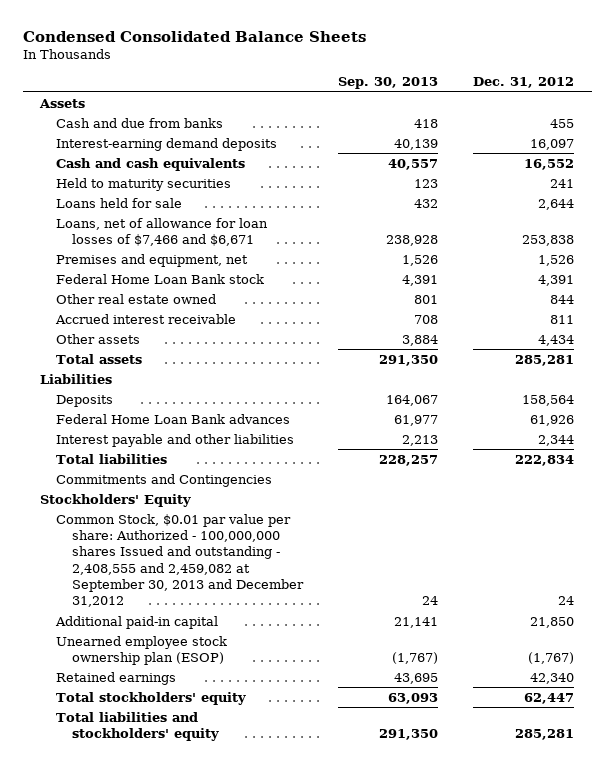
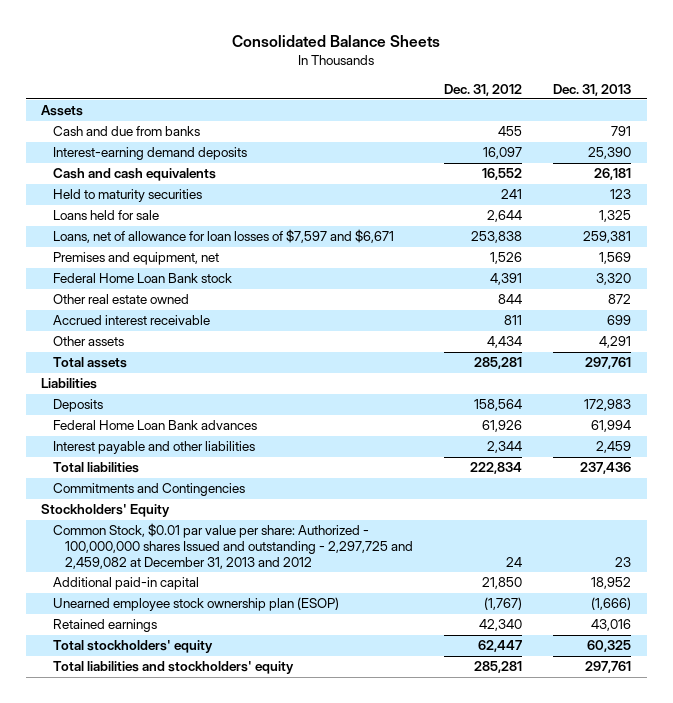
- Condensed Consolidated Balance Sheets
+ Consolidated Balance Sheets
- | Sep. 30, 2013 | Dec. 31, 2012
+ | Dec. 31, 2012 | Dec. 31, 2013
- Loans, net of allowance for loan losses of $7,466 and $6,671 | 238,928 | 253,838
+ Loans, net of allowance for loan losses of $7,597 and $6,671 | 253,838 | 259,381
- Common Stock, $0.01 par value per share: Authorized - 100,000,000 shares Issued and outstanding - 2,408,555 and 2,459,082 at September 30, 2013 and December 31,2012 | 24 | 24
+ Common Stock, $0.01 par value per share: Authorized - 100,000,000 shares Issued and outstanding - 2,297,725 and 2,459,082 at December 31, 2013 and 2012 | 24 | 23

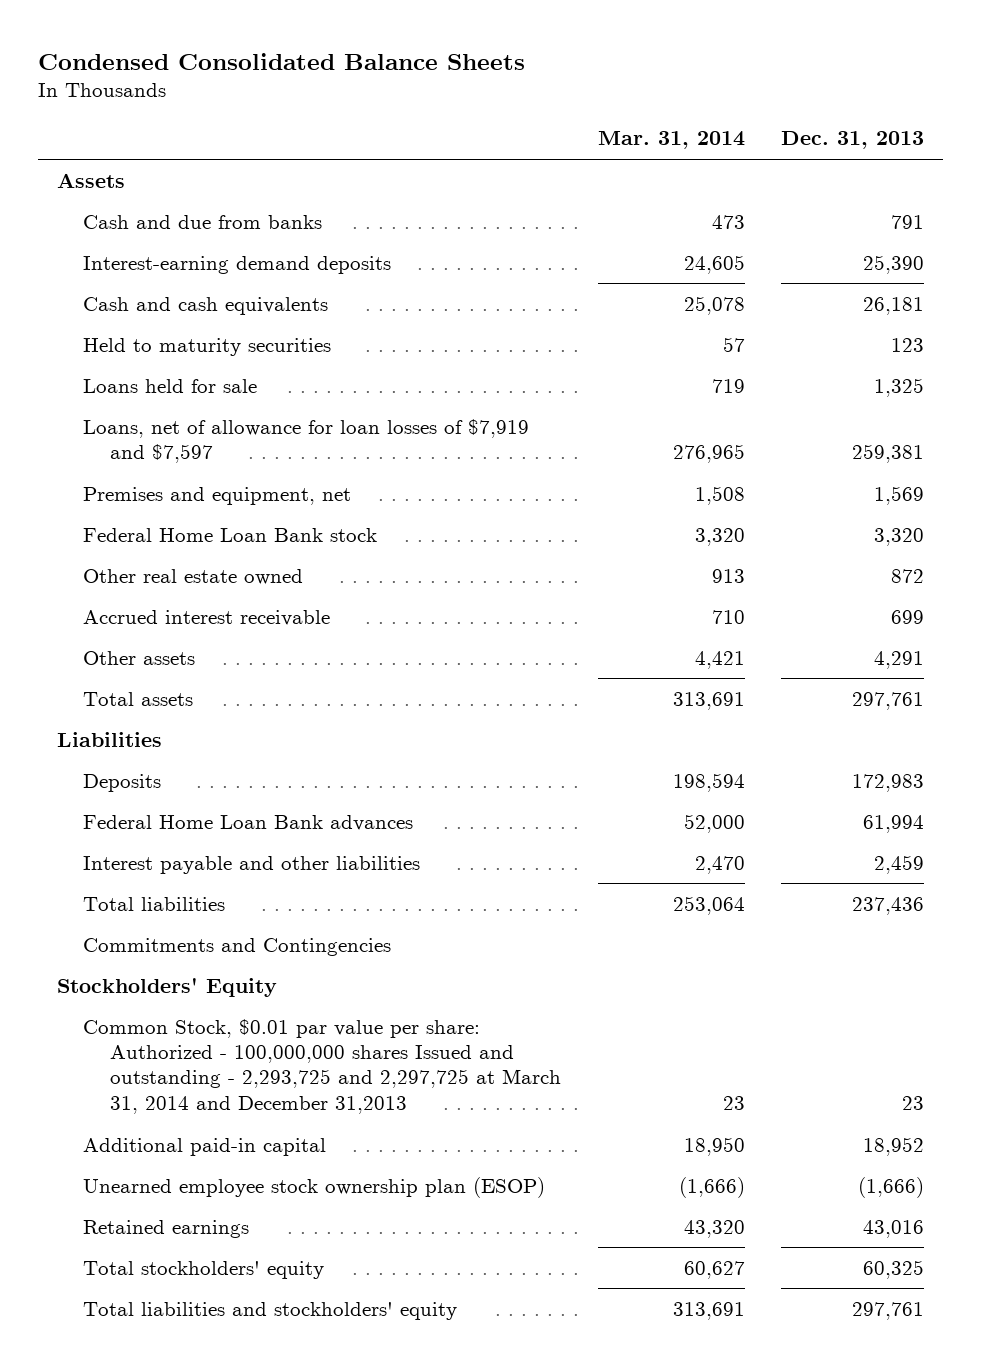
- Consolidated Balance Sheets
+ Condensed Consolidated Balance Sheets
- | Dec. 31, 2012 | Dec. 31, 2013
+ | Mar. 31, 2014 | Dec. 31, 2013
- Loans, net of allowance for loan losses of $7,597 and $6,671 | 253,838 | 259,381
+ Loans, net of allowance for loan losses of $7,919 and $7,597 | 276,965 | 259,381
- Common Stock, $0.01 par value per share: Authorized - 100,000,000 shares Issued and outstanding - 2,297,725 and 2,459,082 at December 31, 2013 and 2012 | 24 | 23
+ Common Stock, $0.01 par value per share: Authorized - 100,000,000 shares Issued and outstanding - 2,293,725 and 2,297,725 at March 31, 2014 and December 31,2013 | 23 | 23

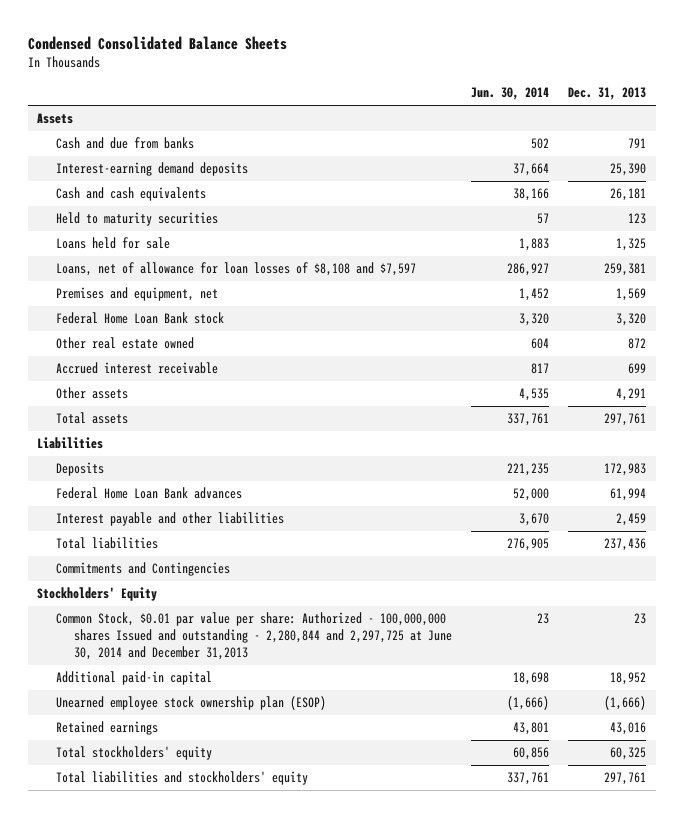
- | Mar. 31, 2014 | Dec. 31, 2013
+ | Jun. 30, 2014 | Dec. 31, 2013
- Loans, net of allowance for loan losses of $7,919 and $7,597 | 276,965 | 259,381
+ Loans, net of allowance for loan losses of $8,108 and $7,597 | 286,927 | 259,381
- Common Stock, $0.01 par value per share: Authorized - 100,000,000 shares Issued and outstanding - 2,293,725 and 2,297,725 at March 31, 2014 and December 31,2013 | 23 | 23
+ Common Stock, $0.01 par value per share: Authorized - 100,000,000 shares Issued and outstanding - 2,280,844 and 2,297,725 at June 30, 2014 and December 31,2013 | 23 | 23

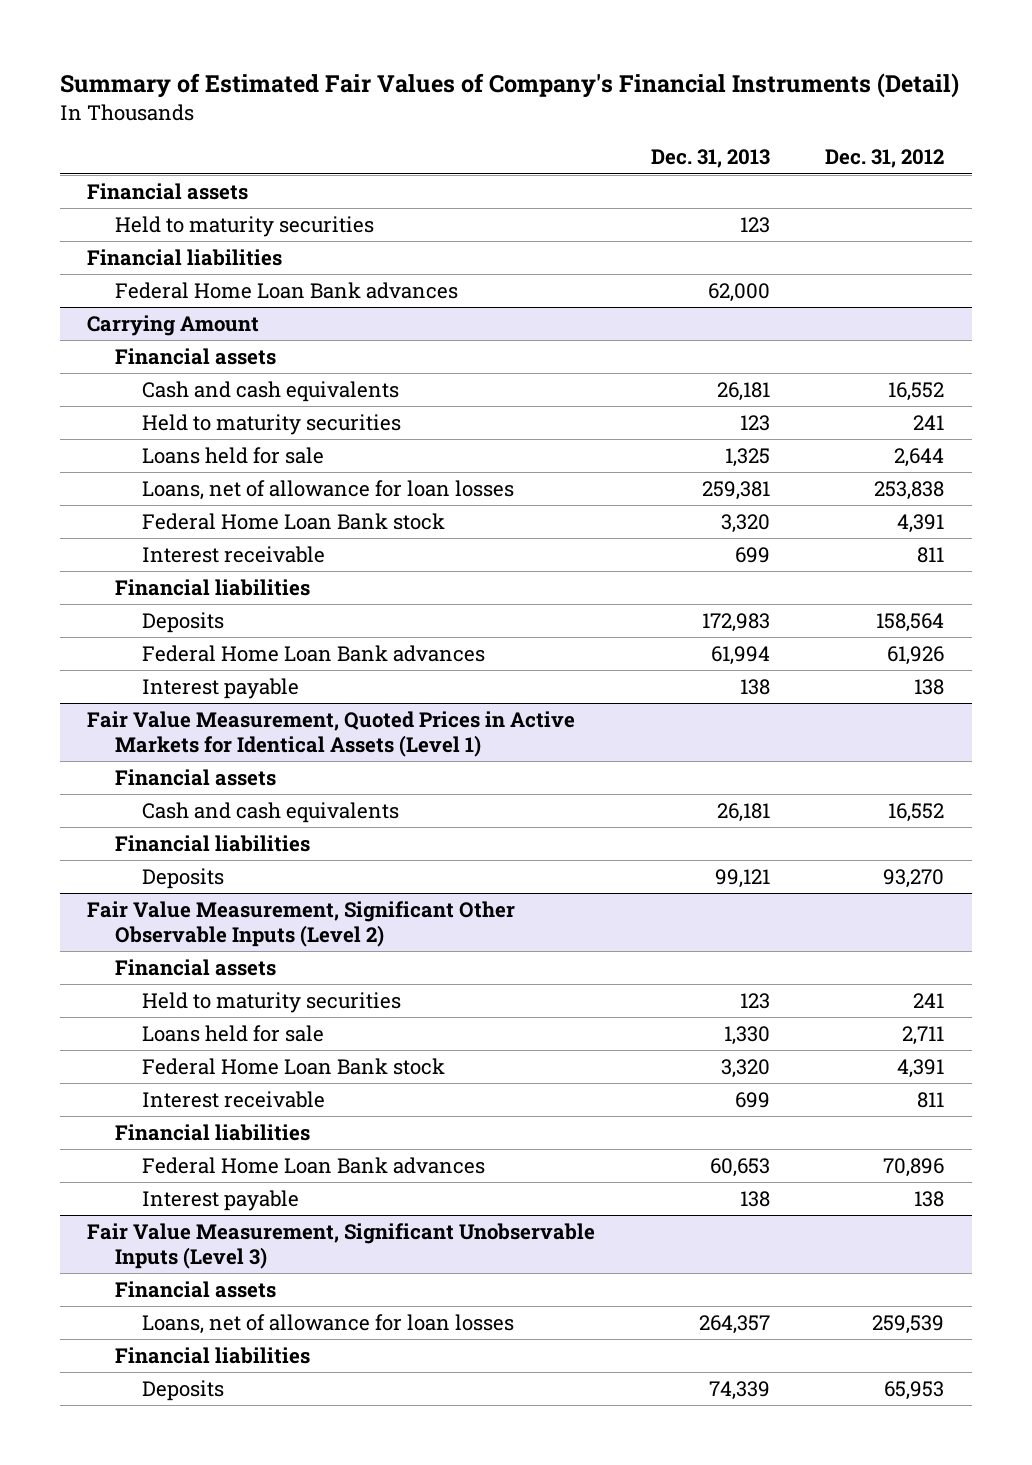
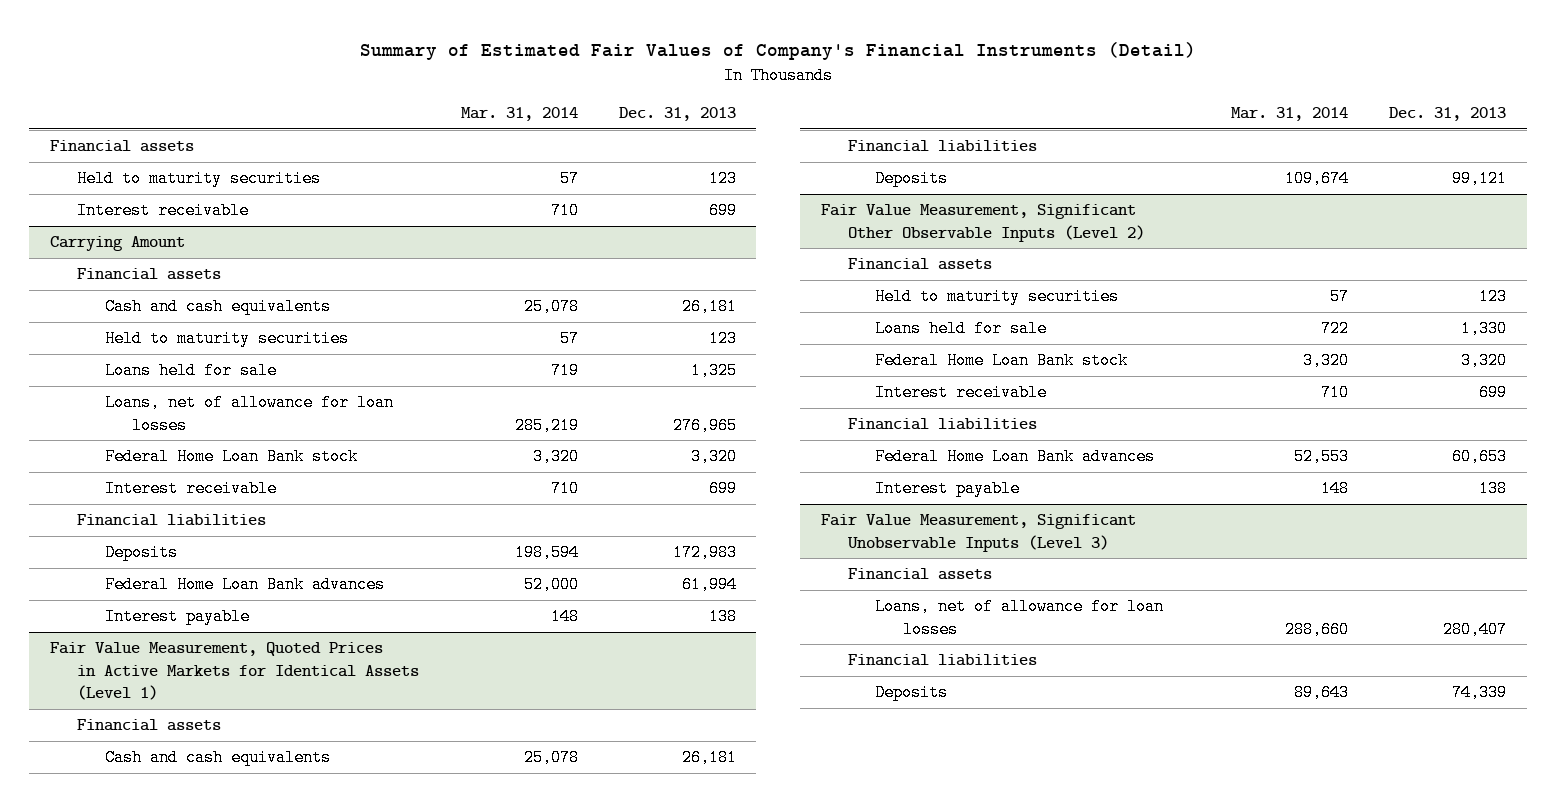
- | Dec. 31, 2013 | Dec. 31, 2012
+ | Mar. 31, 2014 | Dec. 31, 2013
- Financial liabilities
- Federal Home Loan Bank advances | 62,000 |
+ Interest receivable | 710 | 699
@ Carrying Amount
- Loans, net of allowance for loan losses | 259,381 | 253,838
+ Loans, net of allowance for loan losses | 285,219 | 276,965
@ Fair Value Measurement, Significant Unobservable Inputs (Level 3)
- Loans, net of allowance for loan losses | 264,357 | 259,539
+ Loans, net of allowance for loan losses | 288,660 | 280,407

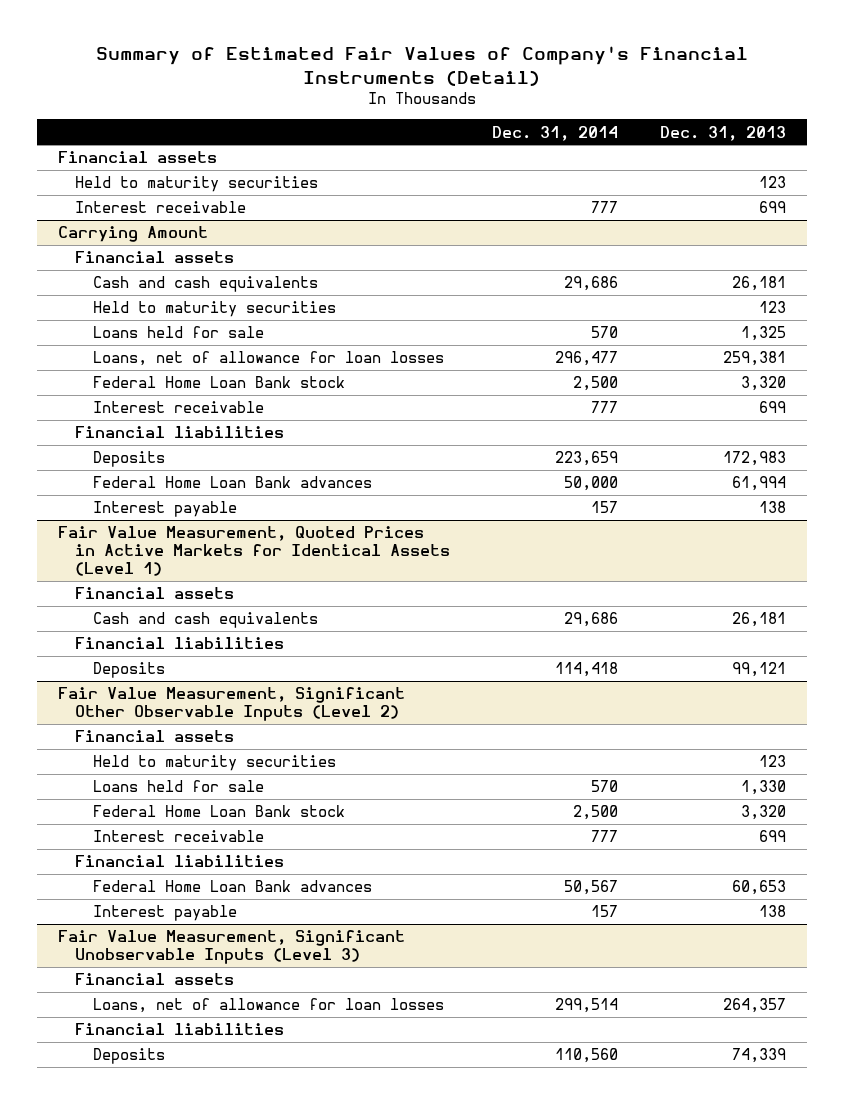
- | Mar. 31, 2014 | Dec. 31, 2013
+ | Dec. 31, 2014 | Dec. 31, 2013
@ Carrying Amount
- Loans, net of allowance for loan losses | 285,219 | 276,965
+ Loans, net of allowance for loan losses | 296,477 | 259,381
@ Fair Value Measurement, Significant Unobservable Inputs (Level 3)
- Loans, net of allowance for loan losses | 288,660 | 280,407
+ Loans, net of allowance for loan losses | 299,514 | 264,357

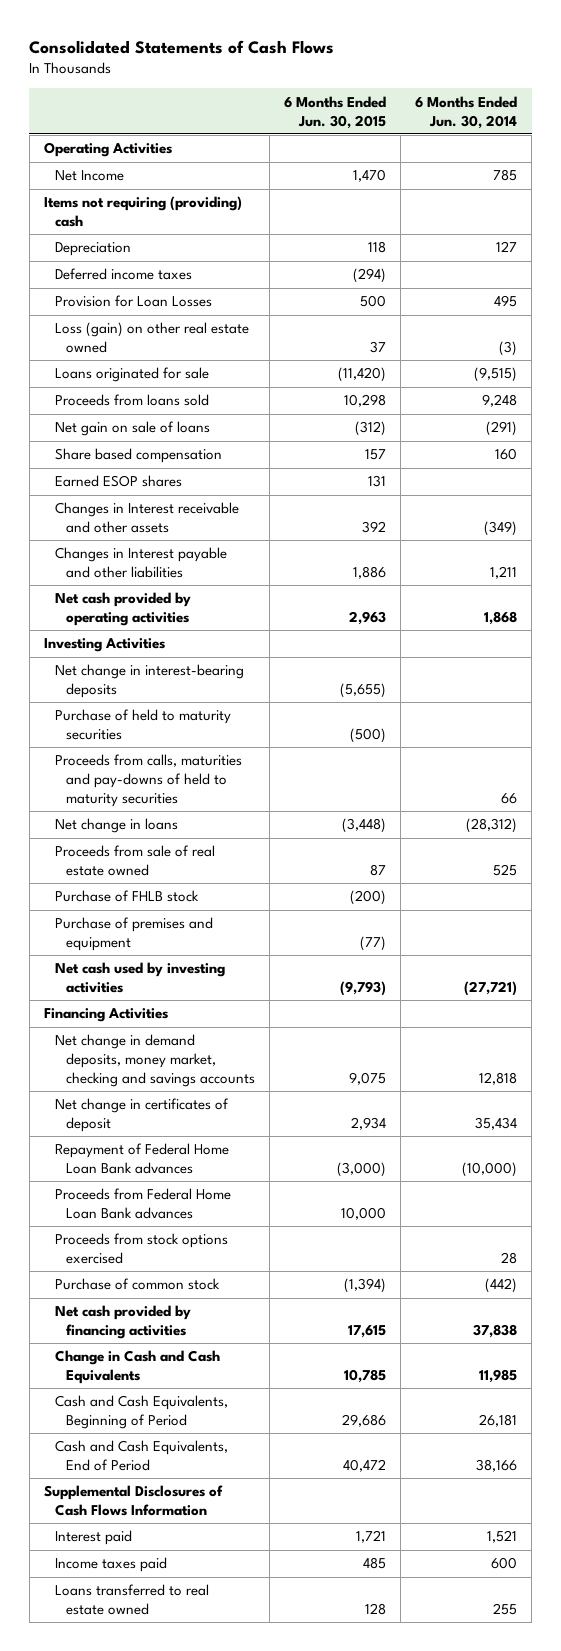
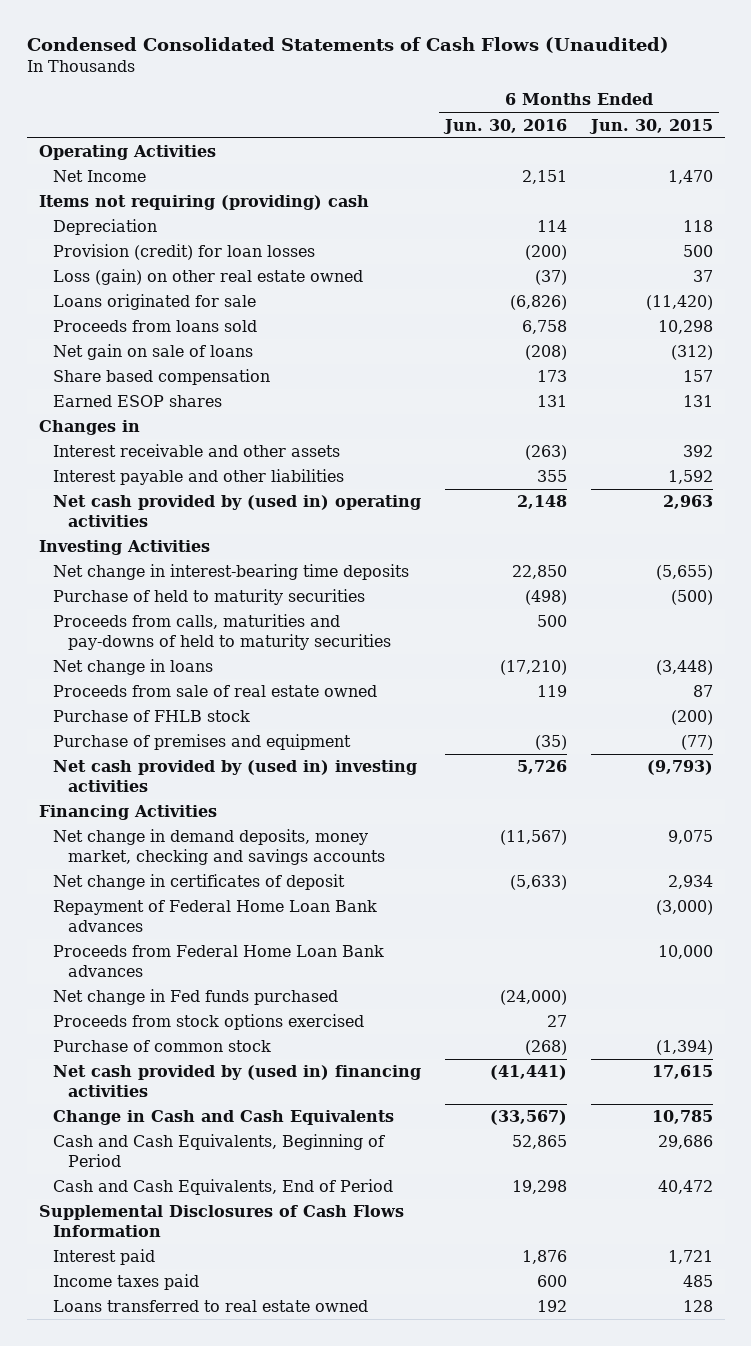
- Consolidated Statements of Cash Flows
+ Condensed Consolidated Statements of Cash Flows (Unaudited)
- | 6 Months Ended Jun. 30, 2015 | 6 Months Ended Jun. 30, 2014
+ | 6 Months Ended Jun. 30, 2016 | 6 Months Ended Jun. 30, 2015
- Deferred income taxes | (294) |
- Provision for Loan Losses | 500 | 495
+ Provision (credit) for loan losses | (200) | 500
- Changes in Interest receivable and other assets | 392 | (349)
- Changes in Interest payable and other liabilities | 1,886 | 1,211
- Net cash provided by operating activities | 2,963 | 1,868
+ Changes in
+ Interest receivable and other assets | (263) | 392
+ Interest payable and other liabilities | 355 | 1,592
+ Net cash provided by (used in) operating activities | 2,148 | 2,963
- Net change in interest-bearing deposits | (5,655) |
+ Net change in interest-bearing time deposits | 22,850 | (5,655)
- Net cash used by investing activities | (9,793) | (27,721)
+ Net cash provided by (used in) investing activities | 5,726 | (9,793)
+ Net change in Fed funds purchased | (24,000) |
- Net cash provided by financing activities | 17,615 | 37,838
+ Net cash provided by (used in) financing activities | (41,441) | 17,615

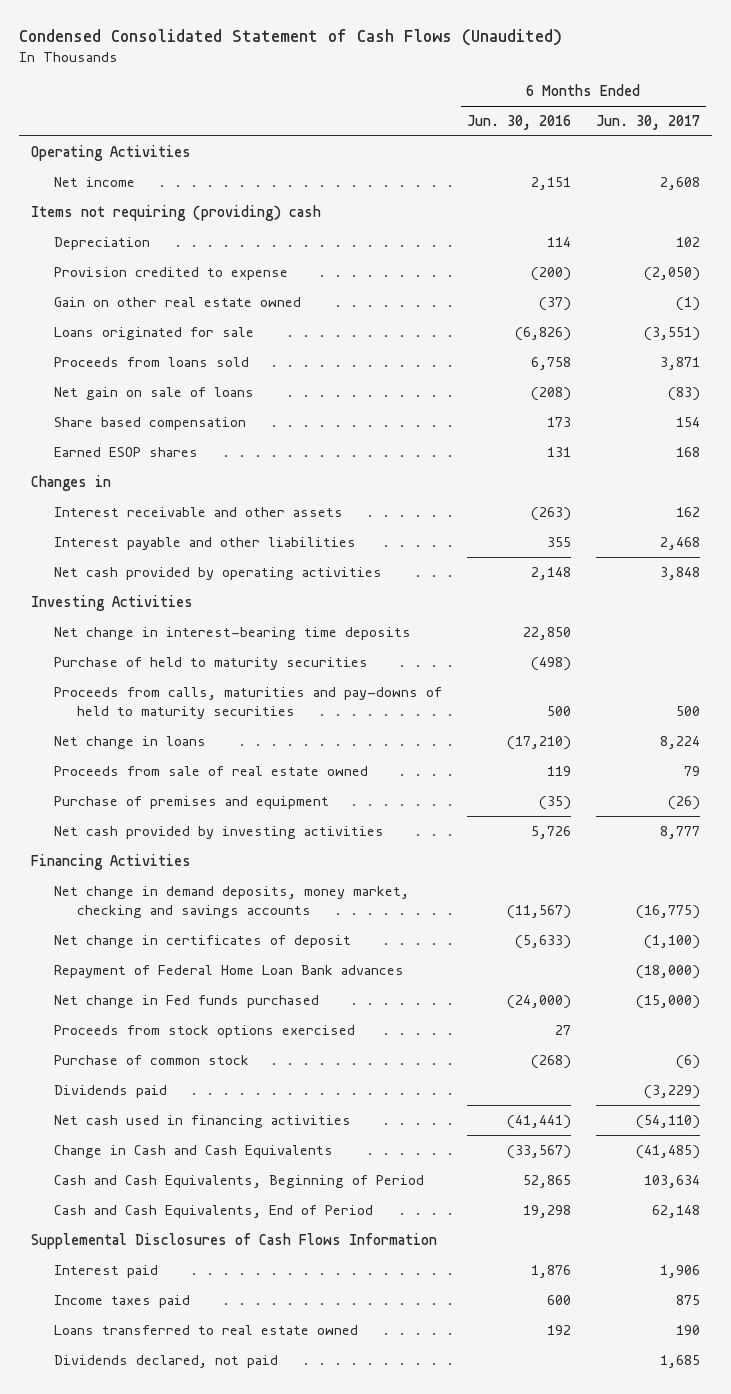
- Condensed Consolidated Statements of Cash Flows (Unaudited)
+ Condensed Consolidated Statement of Cash Flows (Unaudited)
- | 6 Months Ended Jun. 30, 2016 | 6 Months Ended Jun. 30, 2015
+ | 6 Months Ended Jun. 30, 2016 | 6 Months Ended Jun. 30, 2017
- Net Income | 2,151 | 1,470
+ Net income | 2,151 | 2,608
- Provision (credit) for loan losses | (200) | 500
- Loss (gain) on other real estate owned | (37) | 37
+ Provision credited to expense | (200) | (2,050)
+ Gain on other real estate owned | (37) | (1)
- Net cash provided by (used in) operating activities | 2,148 | 2,963
+ Net cash provided by operating activities | 2,148 | 3,848
- Purchase of FHLB stock | | (200)
- Net cash provided by (used in) investing activities | 5,726 | (9,793)
+ Net cash provided by investing activities | 5,726 | 8,777
- Proceeds from Federal Home Loan Bank advances | | 10,000
- Net cash provided by (used in) financing activities | (41,441) | 17,615
+ Dividends paid | | (3,229)
+ Net cash used in financing activities | (41,441) | (54,110)
+ Dividends declared, not paid | | 1,685

